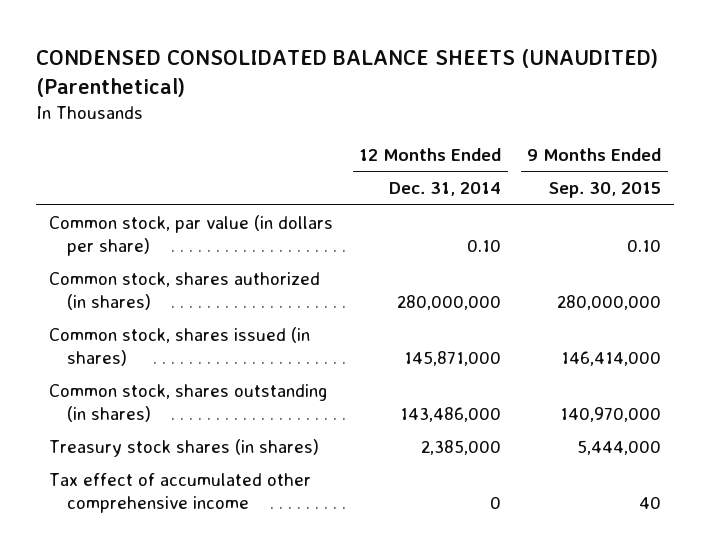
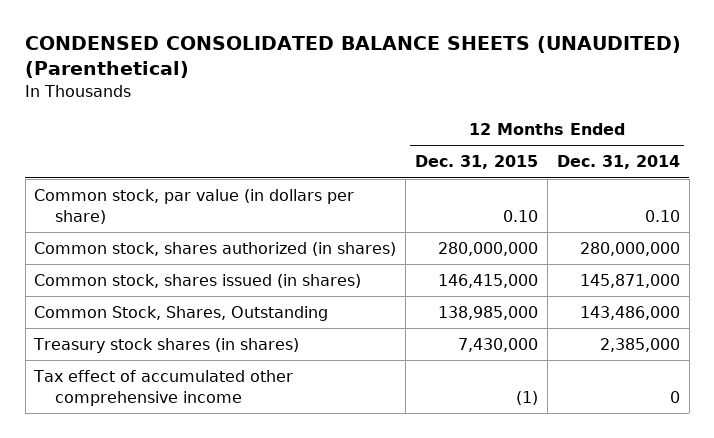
- | 12 Months Ended Dec. 31, 2014 | 9 Months Ended Sep. 30, 2015
+ | 12 Months Ended Dec. 31, 2015 | 12 Months Ended Dec. 31, 2014
- Common stock, shares outstanding (in shares) | 143,486,000 | 140,970,000
+ Common Stock, Shares, Outstanding | 138,985,000 | 143,486,000

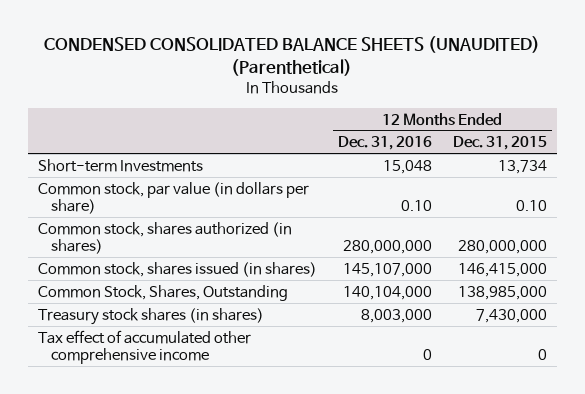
- | 12 Months Ended Dec. 31, 2015 | 12 Months Ended Dec. 31, 2014
+ | 12 Months Ended Dec. 31, 2016 | 12 Months Ended Dec. 31, 2015
+ Short-term Investments | 15,048 | 13,734
- Tax effect of accumulated other comprehensive income | (1) | 0
+ Tax effect of accumulated other comprehensive income | 0 | 0

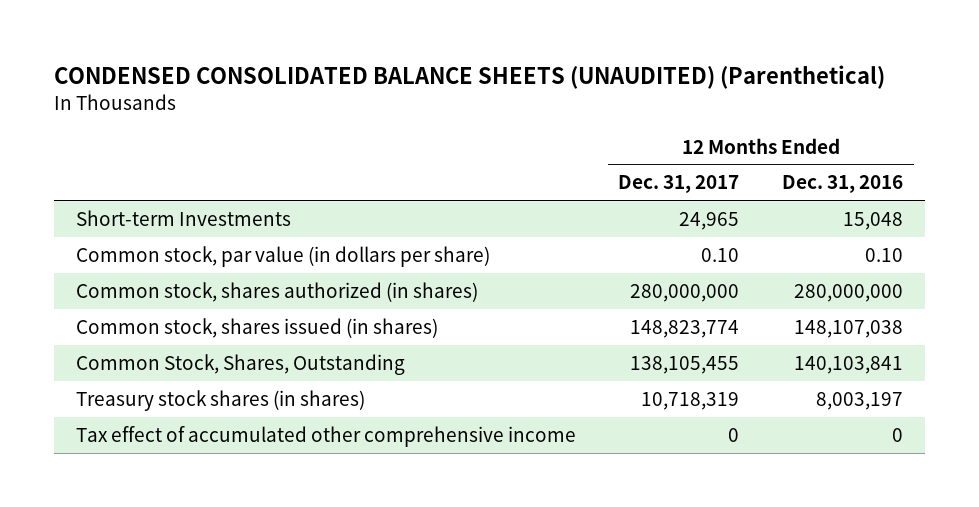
- | 12 Months Ended Dec. 31, 2016 | 12 Months Ended Dec. 31, 2015
+ | 12 Months Ended Dec. 31, 2017 | 12 Months Ended Dec. 31, 2016
- Common stock, shares issued (in shares) | 145,107,000 | 146,415,000
- Common Stock, Shares, Outstanding | 140,104,000 | 138,985,000
- Treasury stock shares (in shares) | 8,003,000 | 7,430,000
+ Common stock, shares issued (in shares) | 148,823,774 | 148,107,038
+ Common Stock, Shares, Outstanding | 138,105,455 | 140,103,841
+ Treasury stock shares (in shares) | 10,718,319 | 8,003,197

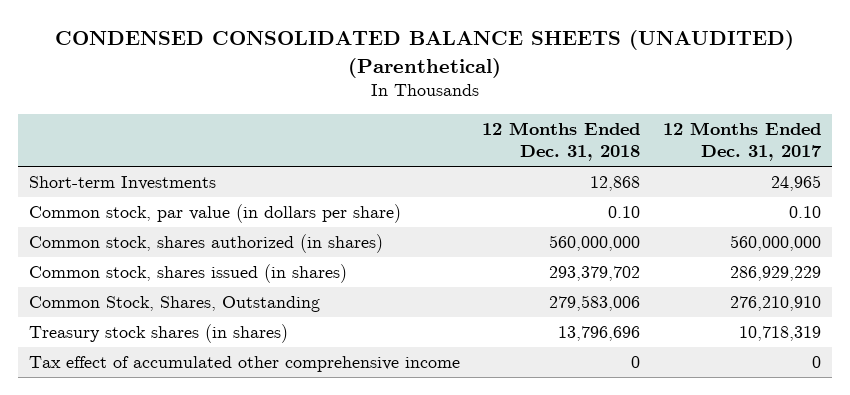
- | 12 Months Ended Dec. 31, 2017 | 12 Months Ended Dec. 31, 2016
+ | 12 Months Ended Dec. 31, 2018 | 12 Months Ended Dec. 31, 2017
- Common stock, shares authorized (in shares) | 280,000,000 | 280,000,000
- Common stock, shares issued (in shares) | 148,823,774 | 148,107,038
- Common Stock, Shares, Outstanding | 138,105,455 | 140,103,841
+ Common stock, shares authorized (in shares) | 560,000,000 | 560,000,000
+ Common stock, shares issued (in shares) | 293,379,702 | 286,929,229
+ Common Stock, Shares, Outstanding | 279,583,006 | 276,210,910

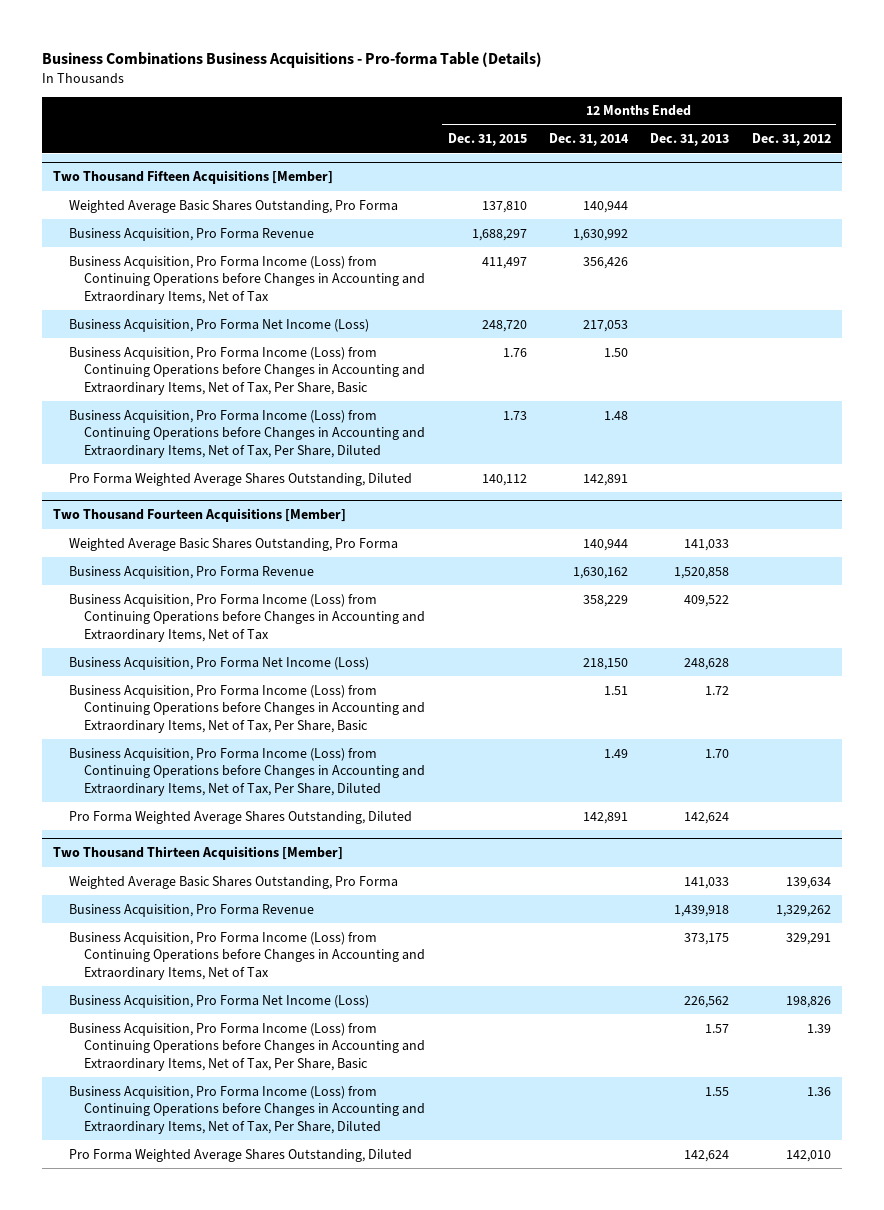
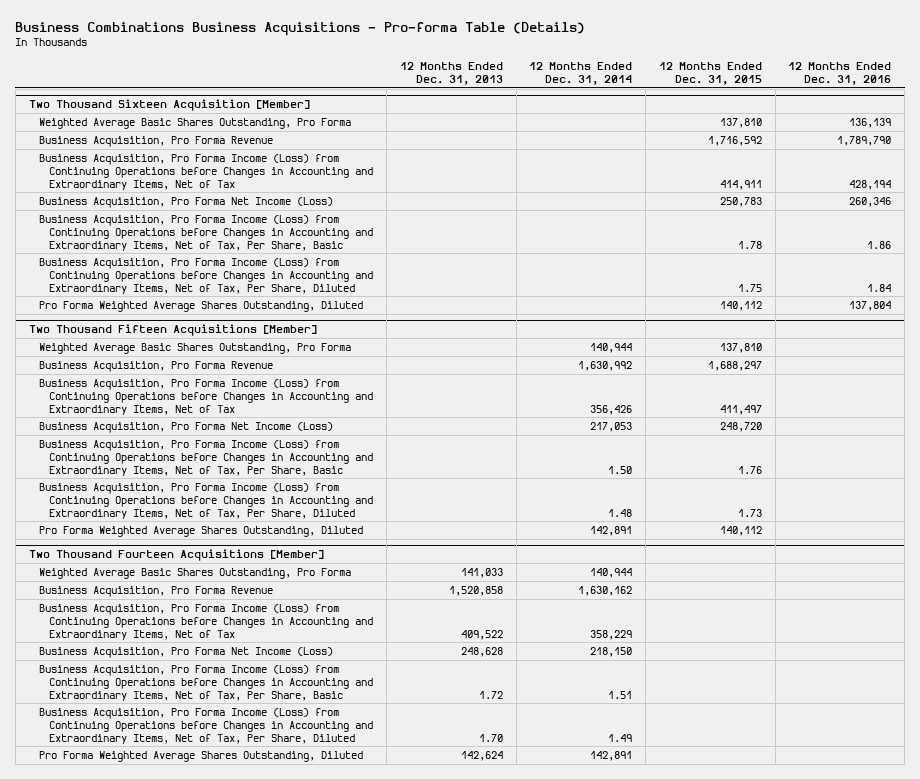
- | 12 Months Ended Dec. 31, 2015 | 12 Months Ended Dec. 31, 2014 | 12 Months Ended Dec. 31, 2013 | 12 Months Ended Dec. 31, 2012
+ | 12 Months Ended Dec. 31, 2013 | 12 Months Ended Dec. 31, 2014 | 12 Months Ended Dec. 31, 2015 | 12 Months Ended Dec. 31, 2016
+ Two Thousand Sixteen Acquisition [Member]
+ Weighted Average Basic Shares Outstanding, Pro Forma | | | 137,810 | 136,139
+ Business Acquisition, Pro Forma Revenue | | | 1,716,592 | 1,789,790
+ Business Acquisition, Pro Forma Income (Loss) from Continuing Operations before Changes in Accounting and Extraordinary Items, Net of Tax | | | 414,911 | 428,194
+ Business Acquisition, Pro Forma Net Income (Loss) | | | 250,783 | 260,346
+ Business Acquisition, Pro Forma Income (Loss) from Continuing Operations before Changes in Accounting and Extraordinary Items, Net of Tax, Per Share, Basic | | | 1.78 | 1.86
+ Business Acquisition, Pro Forma Income (Loss) from Continuing Operations before Changes in Accounting and Extraordinary Items, Net of Tax, Per Share, Diluted | | | 1.75 | 1.84
+ Pro Forma Weighted Average Shares Outstanding, Diluted | | | 140,112 | 137,804
- Two Thousand Thirteen Acquisitions [Member]
- Weighted Average Basic Shares Outstanding, Pro Forma | | | 141,033 | 139,634
- Business Acquisition, Pro Forma Revenue | | | 1,439,918 | 1,329,262
- Business Acquisition, Pro Forma Income (Loss) from Continuing Operations before Changes in Accounting and Extraordinary Items, Net of Tax | | | 373,175 | 329,291
- Business Acquisition, Pro Forma Net Income (Loss) | | | 226,562 | 198,826
- Business Acquisition, Pro Forma Income (Loss) from Continuing Operations before Changes in Accounting and Extraordinary Items, Net of Tax, Per Share, Basic | | | 1.57 | 1.39
- Business Acquisition, Pro Forma Income (Loss) from Continuing Operations before Changes in Accounting and Extraordinary Items, Net of Tax, Per Share, Diluted | | | 1.55 | 1.36
- Pro Forma Weighted Average Shares Outstanding, Diluted | | | 142,624 | 142,010

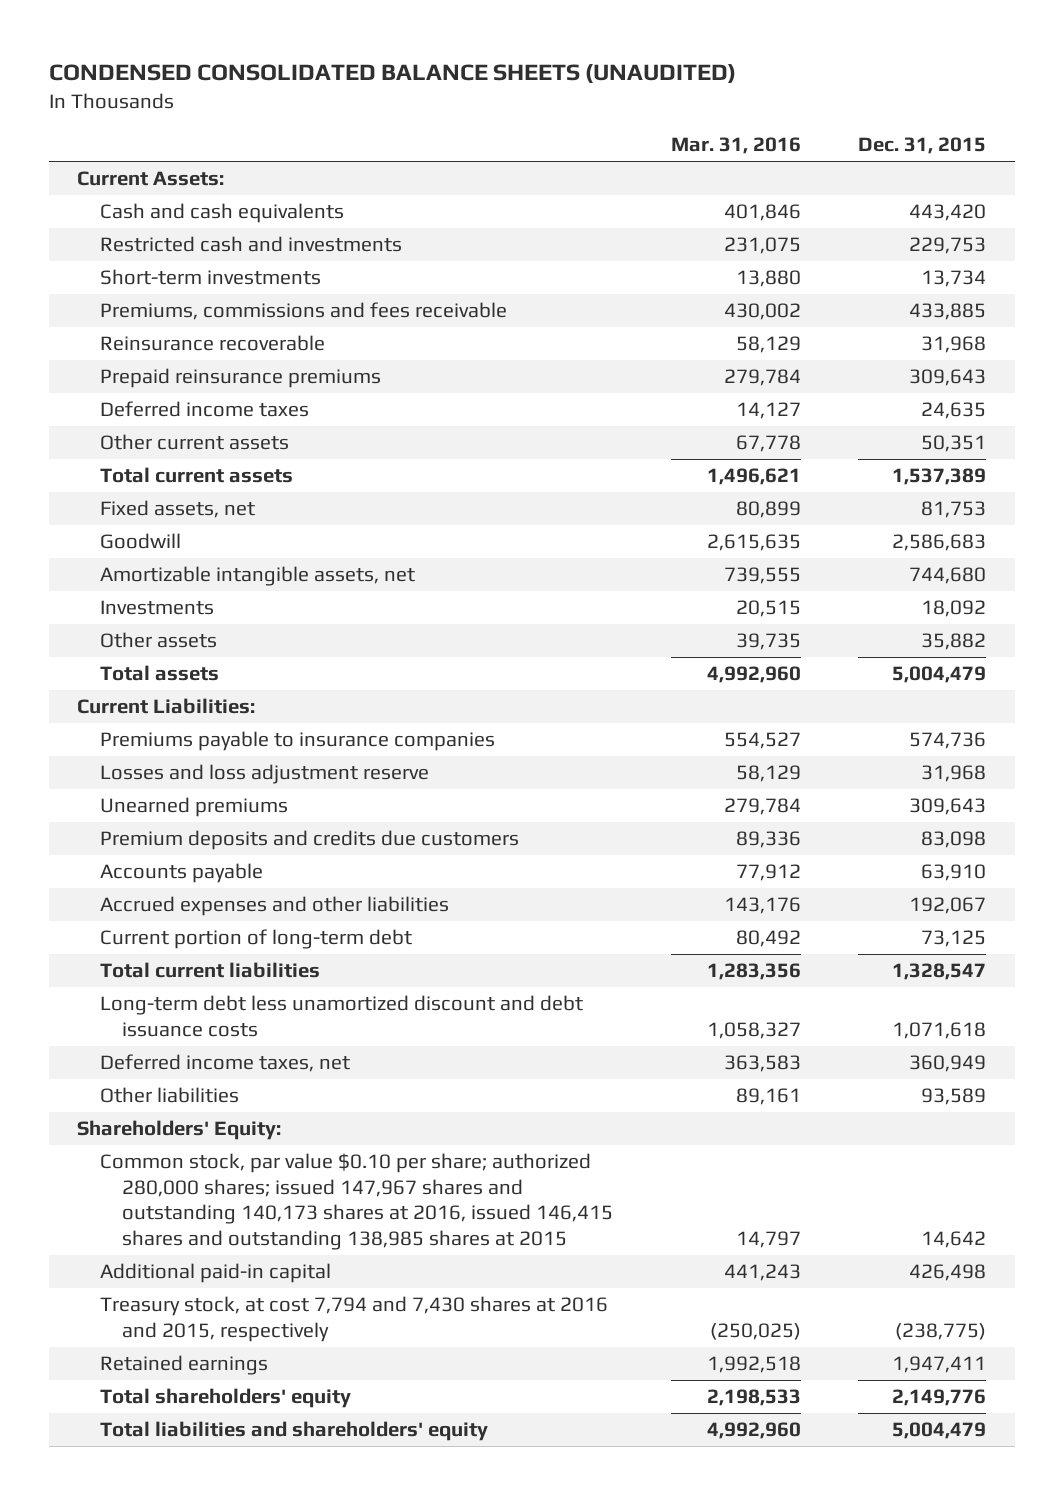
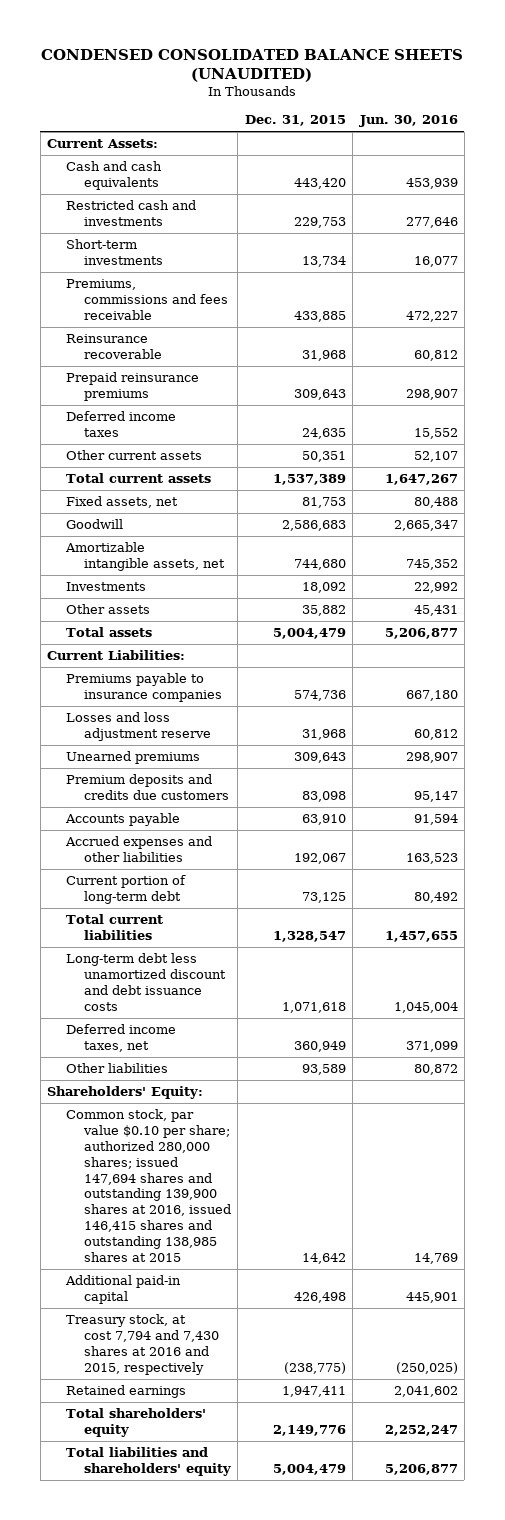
- | Mar. 31, 2016 | Dec. 31, 2015
+ | Dec. 31, 2015 | Jun. 30, 2016
- Common stock, par value $0.10 per share; authorized 280,000 shares; issued 147,967 shares and outstanding 140,173 shares at 2016, issued 146,415 shares and outstanding 138,985 shares at 2015 | 14,797 | 14,642
+ Common stock, par value $0.10 per share; authorized 280,000 shares; issued 147,694 shares and outstanding 139,900 shares at 2016, issued 146,415 shares and outstanding 138,985 shares at 2015 | 14,642 | 14,769

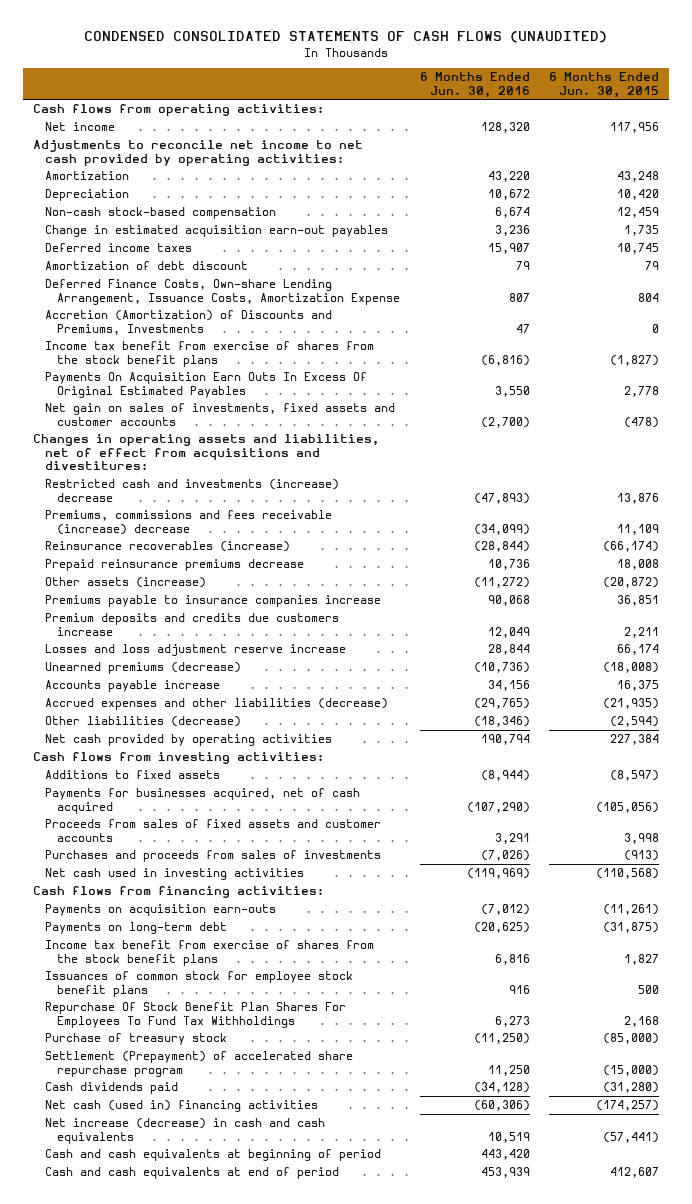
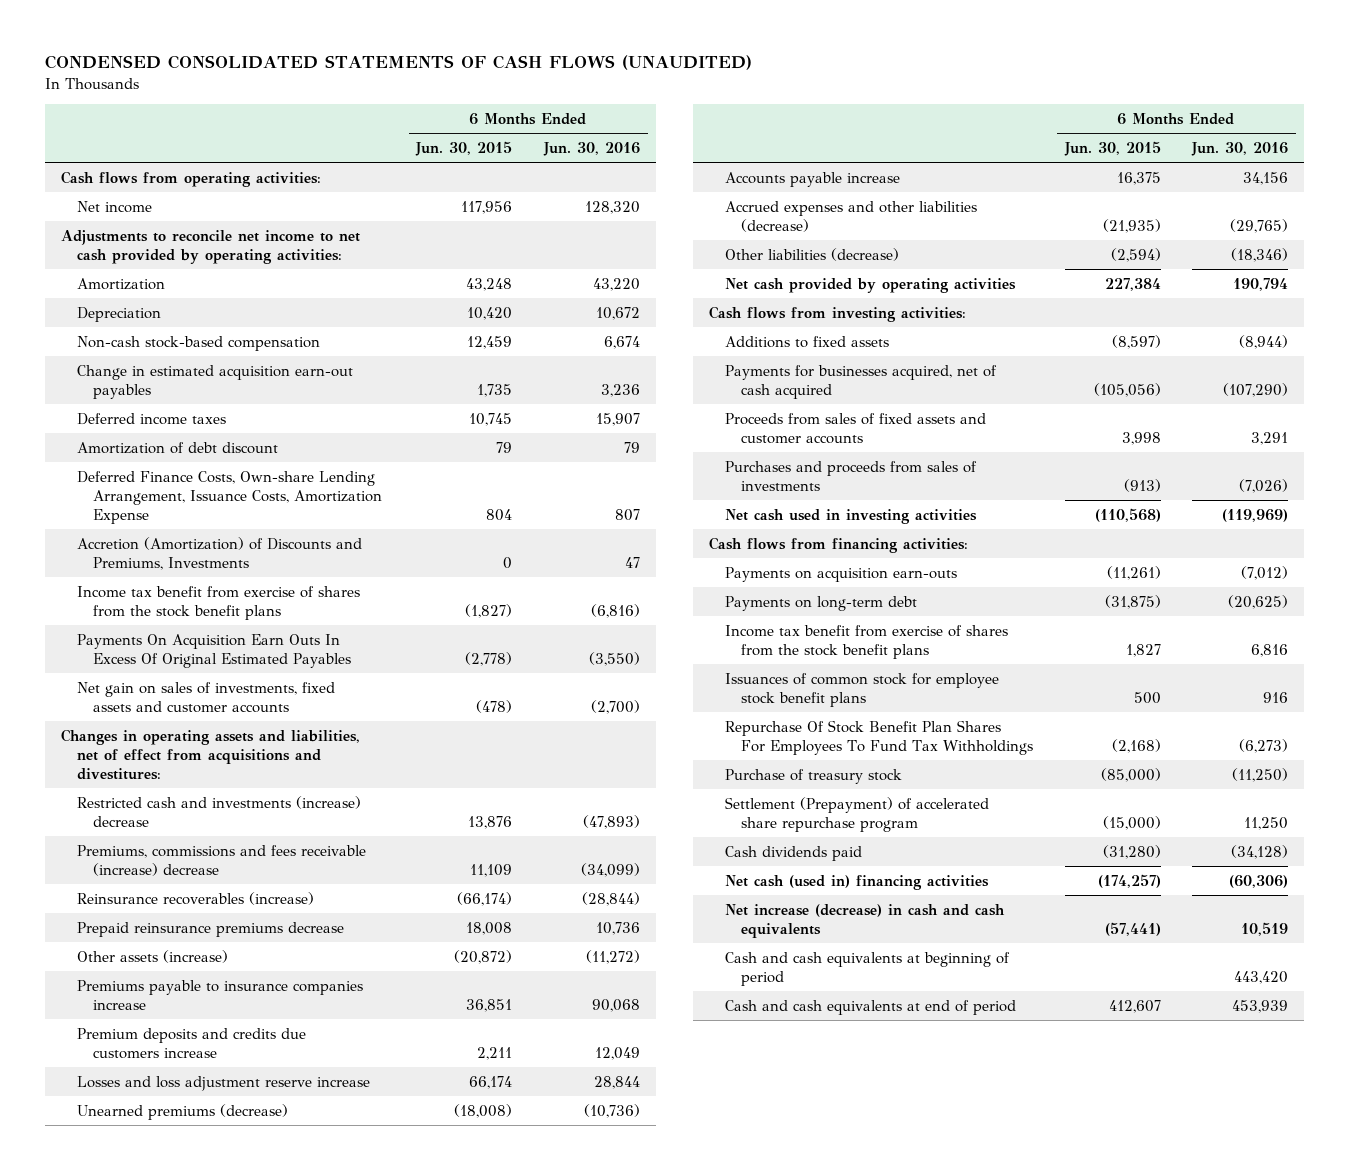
- | 6 Months Ended Jun. 30, 2016 | 6 Months Ended Jun. 30, 2015
+ | 6 Months Ended Jun. 30, 2015 | 6 Months Ended Jun. 30, 2016
- Payments On Acquisition Earn Outs In Excess Of Original Estimated Payables | 3,550 | 2,778
+ Payments On Acquisition Earn Outs In Excess Of Original Estimated Payables | (2,778) | (3,550)
- Repurchase Of Stock Benefit Plan Shares For Employees To Fund Tax Withholdings | 6,273 | 2,168
+ Repurchase Of Stock Benefit Plan Shares For Employees To Fund Tax Withholdings | (2,168) | (6,273)

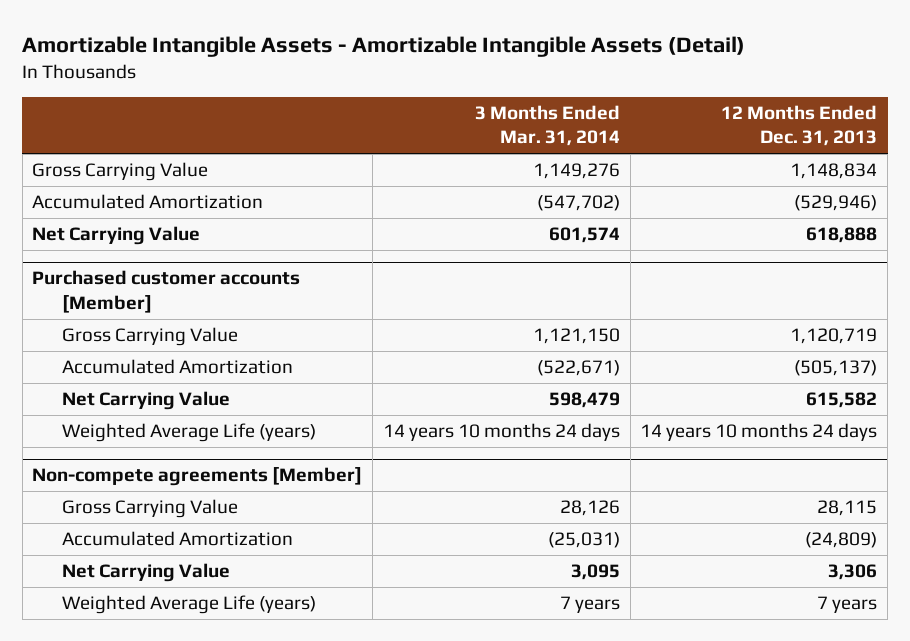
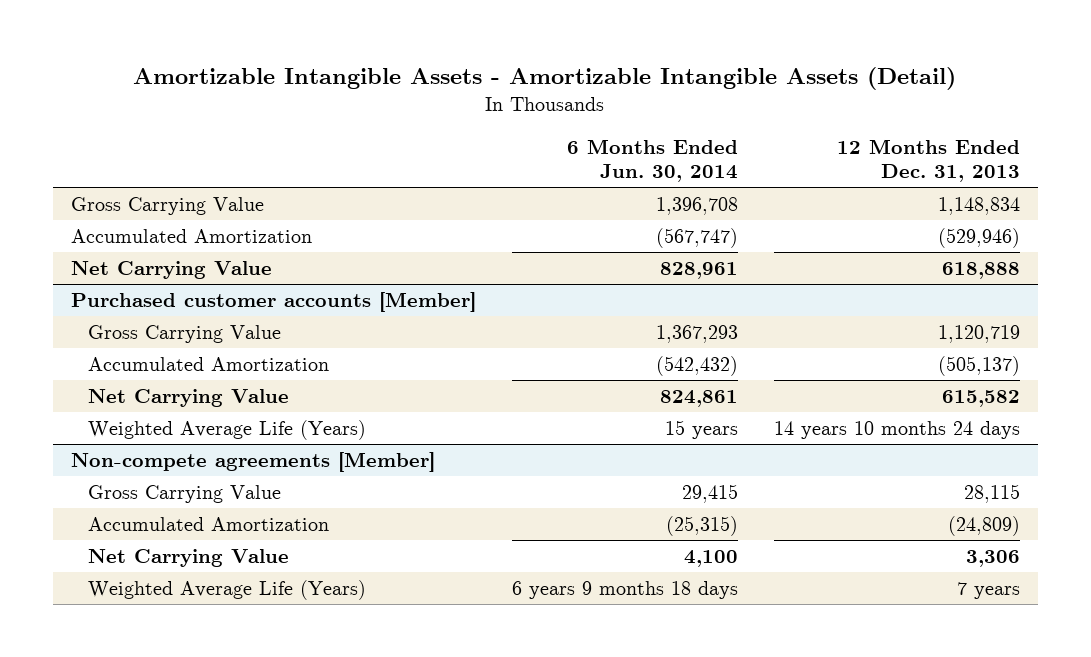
- | 3 Months Ended Mar. 31, 2014 | 12 Months Ended Dec. 31, 2013
+ | 6 Months Ended Jun. 30, 2014 | 12 Months Ended Dec. 31, 2013
@ Purchased customer accounts [Member]
- Weighted Average Life (years) | 14 years 10 months 24 days | 14 years 10 months 24 days
+ Weighted Average Life (Years) | 15 years | 14 years 10 months 24 days
@ Non-compete agreements [Member]
- Weighted Average Life (years) | 7 years | 7 years
+ Weighted Average Life (Years) | 6 years 9 months 18 days | 7 years

